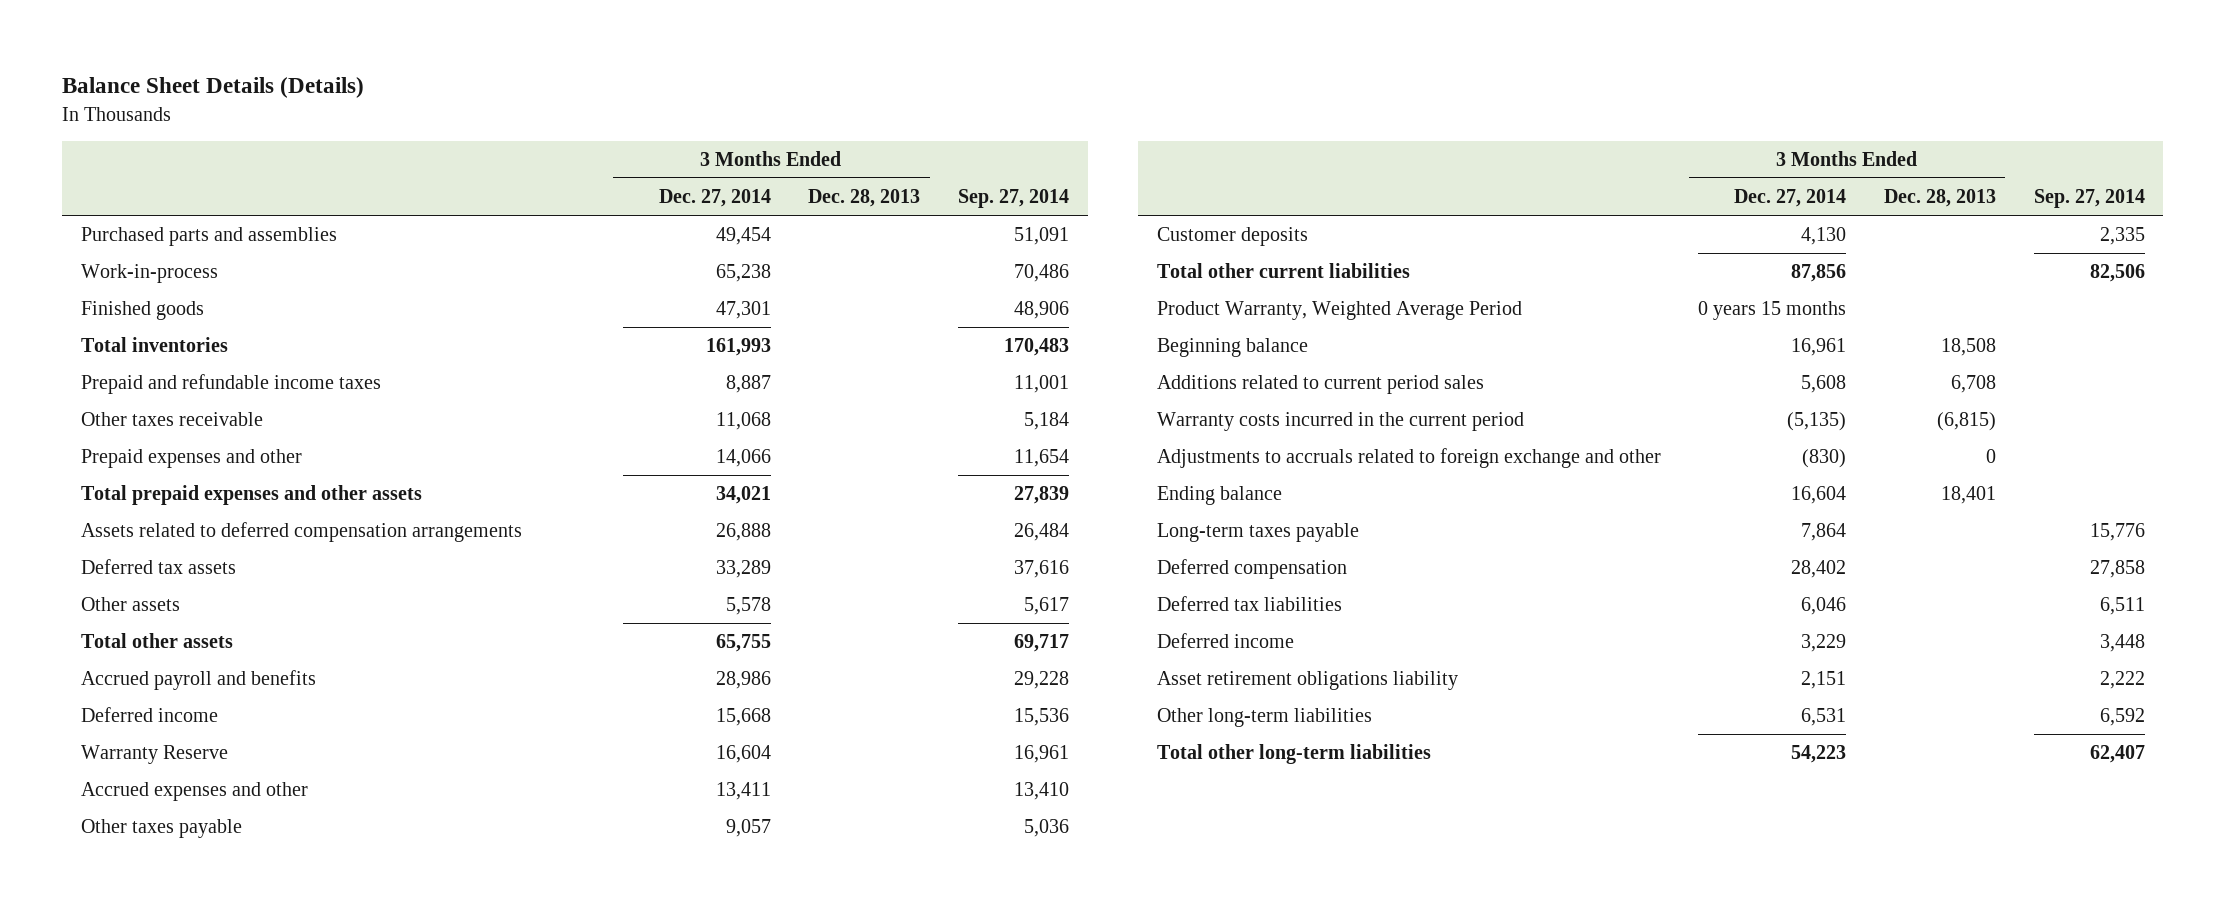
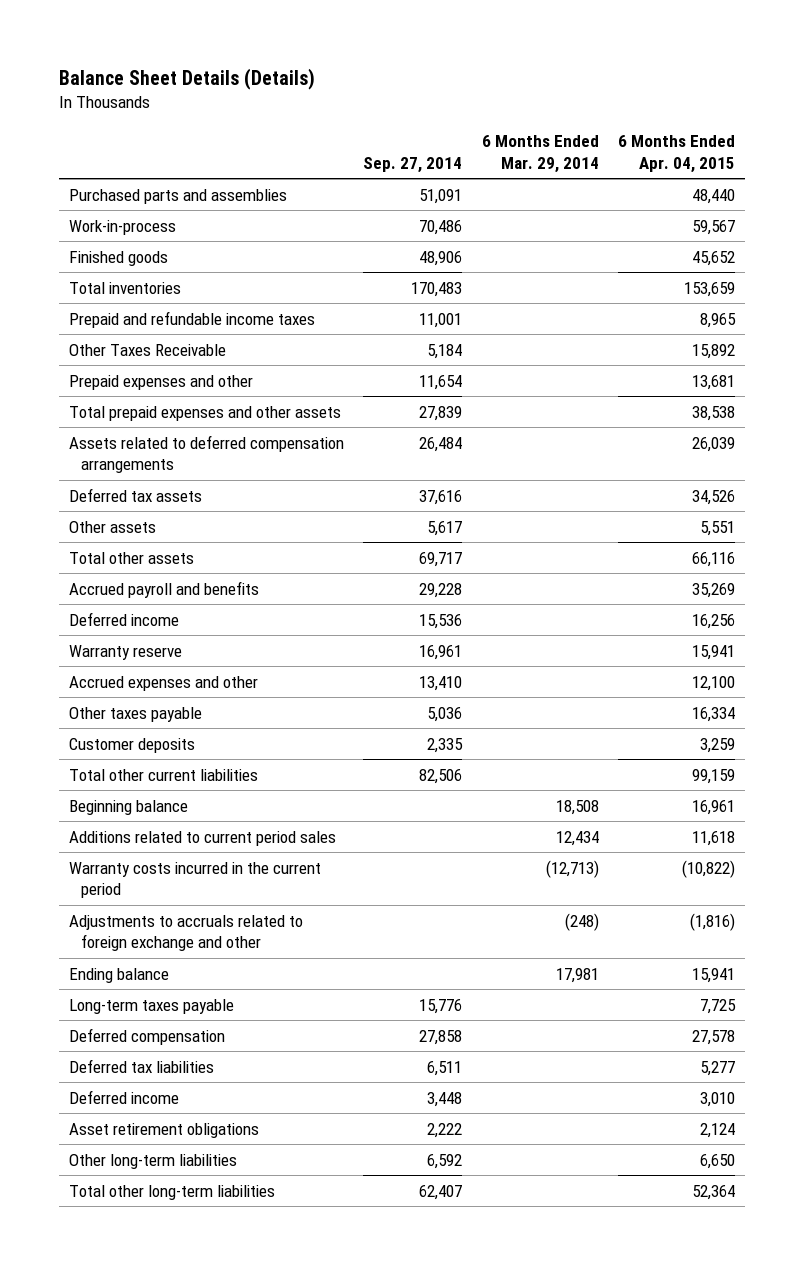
- | 3 Months Ended Dec. 27, 2014 | 3 Months Ended Dec. 28, 2013 | Sep. 27, 2014
+ | Sep. 27, 2014 | 6 Months Ended Mar. 29, 2014 | 6 Months Ended Apr. 04, 2015
- Other taxes receivable | 11,068 | | 5,184
+ Other Taxes Receivable | 5,184 | | 15,892
- Warranty Reserve | 16,604 | | 16,961
+ Warranty reserve | 16,961 | | 15,941
- Product Warranty, Weighted Average Period | 0 years 15 months | |
- Asset retirement obligations liability | 2,151 | | 2,222
+ Asset retirement obligations | 2,222 | | 2,124

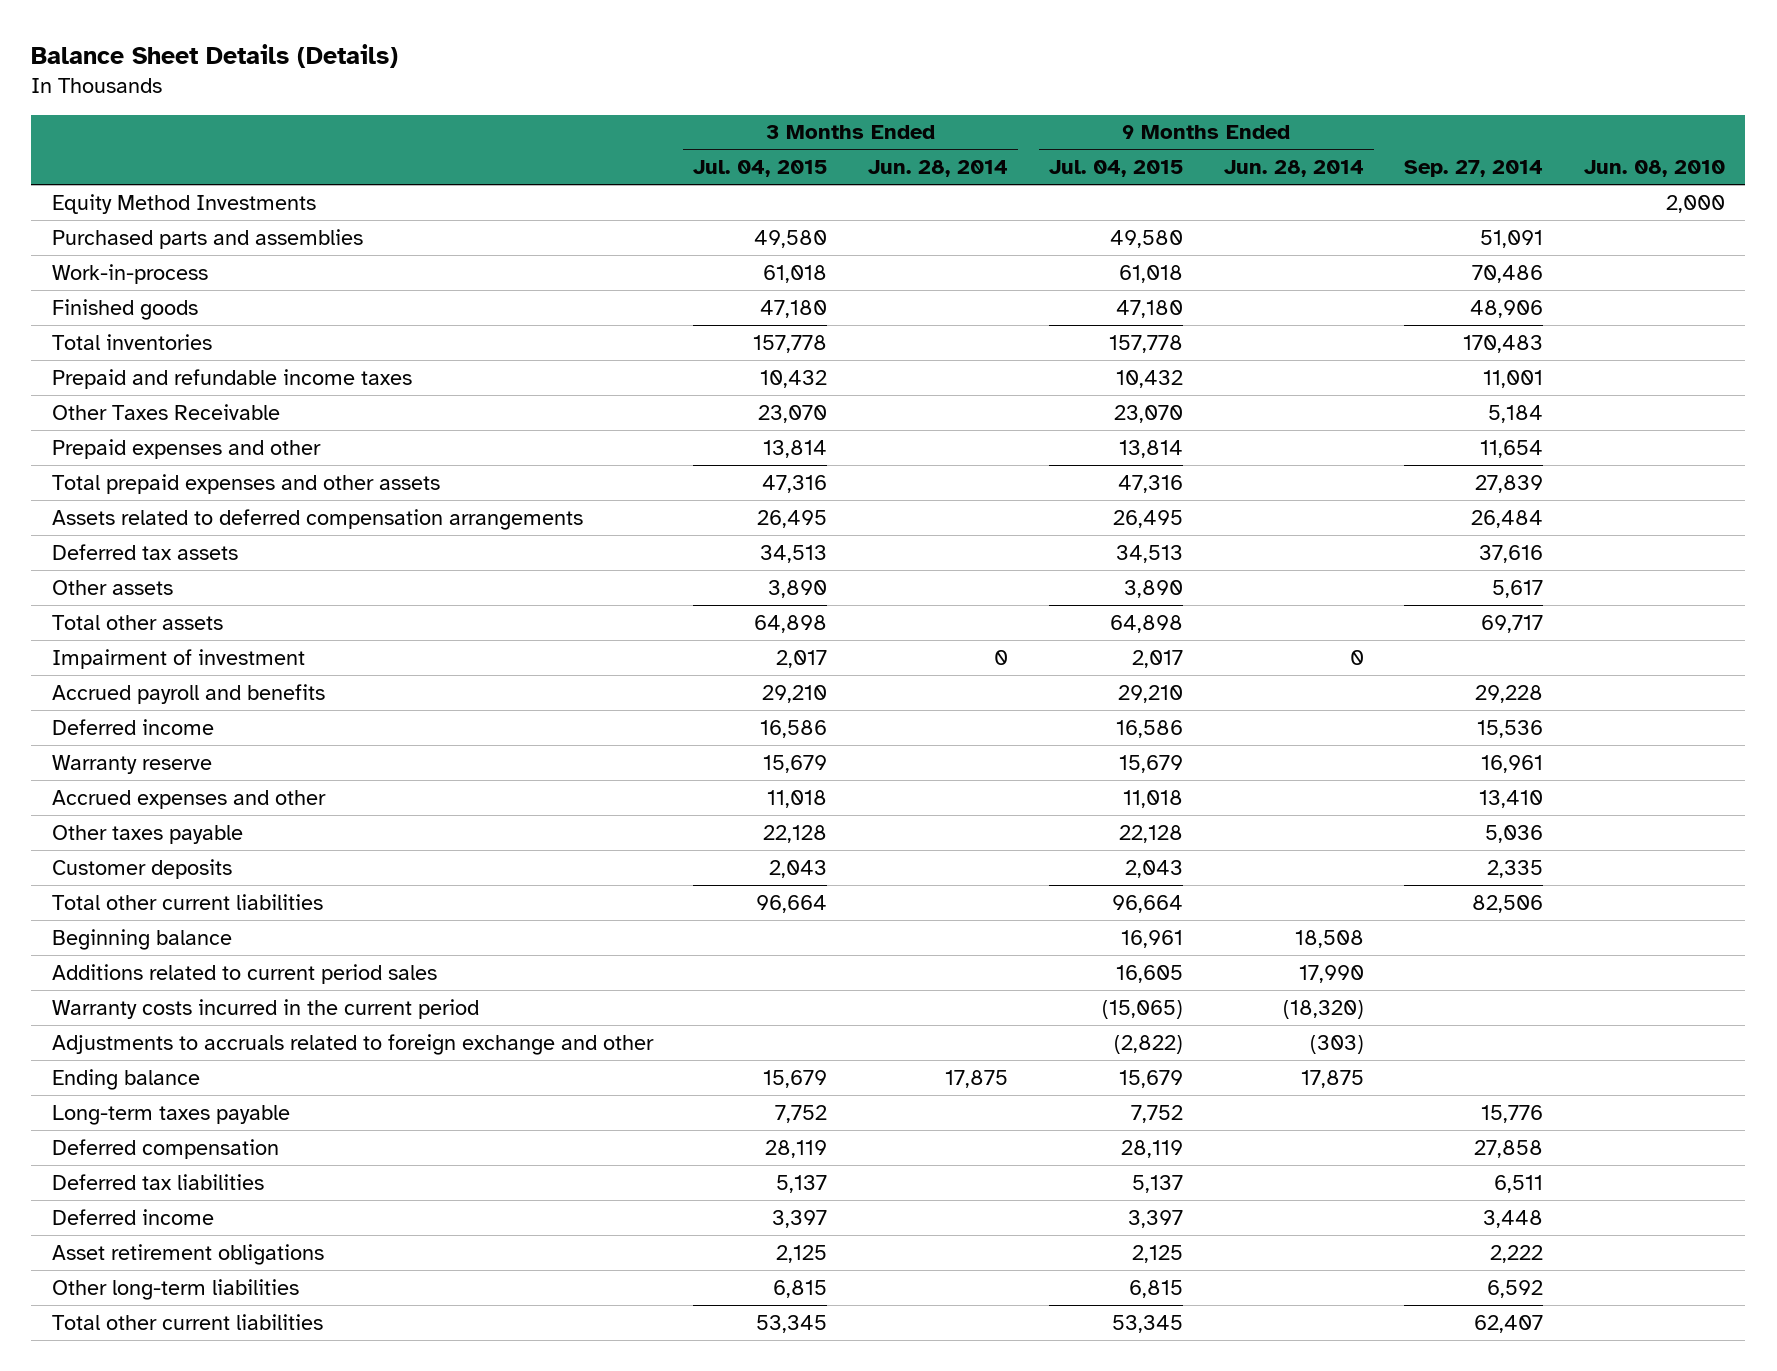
- | Sep. 27, 2014 | 6 Months Ended Mar. 29, 2014 | 6 Months Ended Apr. 04, 2015
+ | 3 Months Ended Jul. 04, 2015 | 3 Months Ended Jun. 28, 2014 | 9 Months Ended Jul. 04, 2015 | 9 Months Ended Jun. 28, 2014 | Sep. 27, 2014 | Jun. 08, 2010
+ Equity Method Investments | | | | | | 2,000
+ Impairment of investment | 2,017 | 0 | 2,017 | 0 | |
- Total other long-term liabilities | 62,407 | | 52,364
+ Total other current liabilities | 53,345 | | 53,345 | | 62,407 |

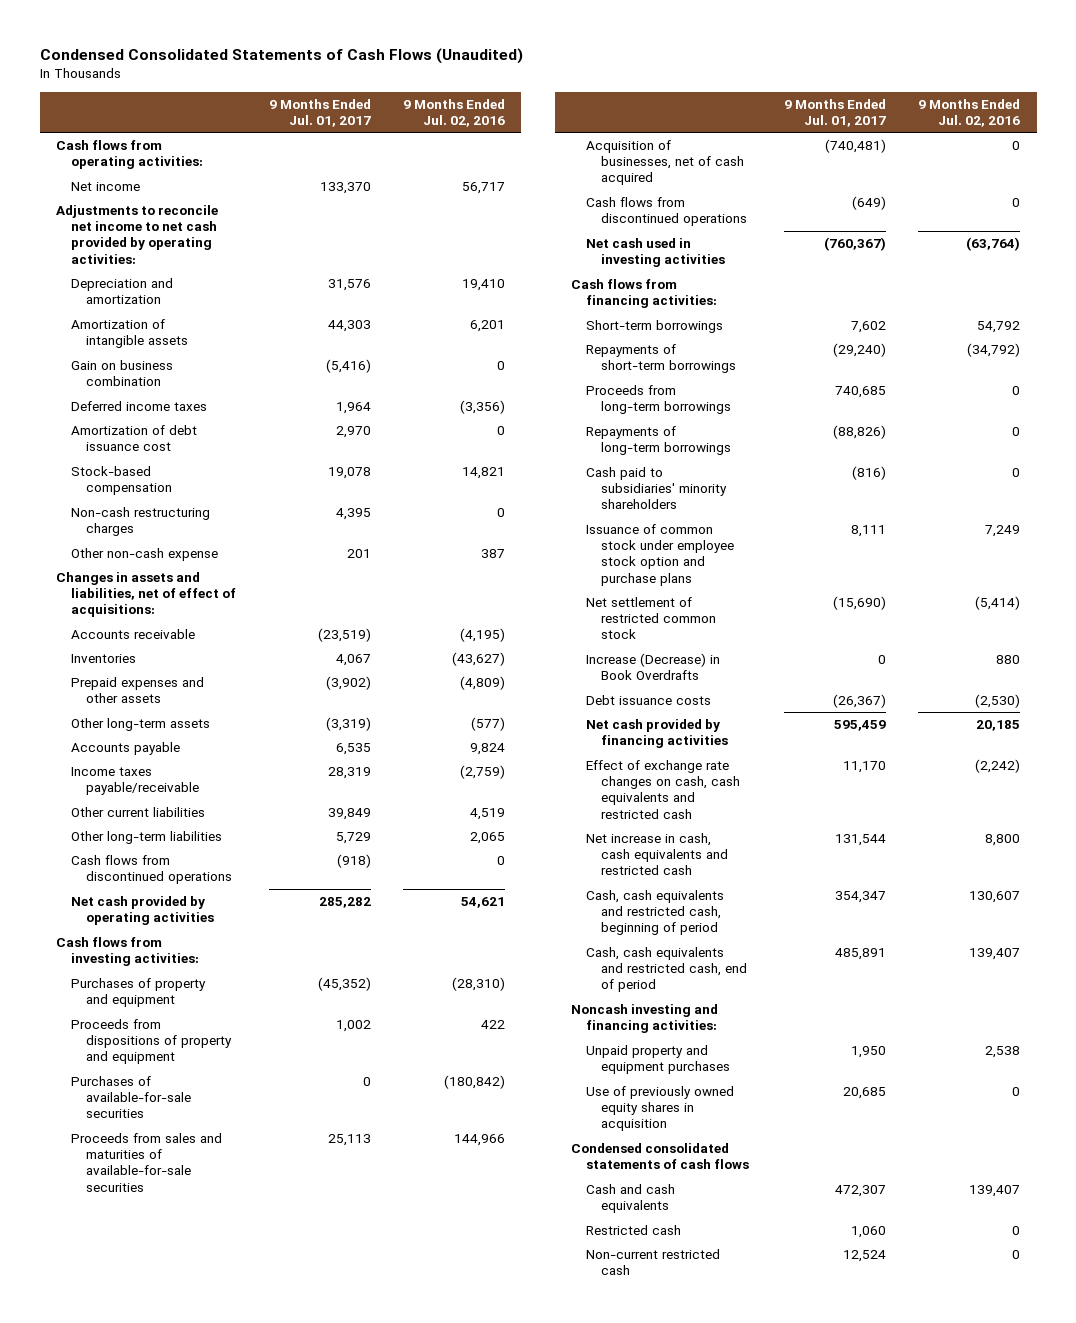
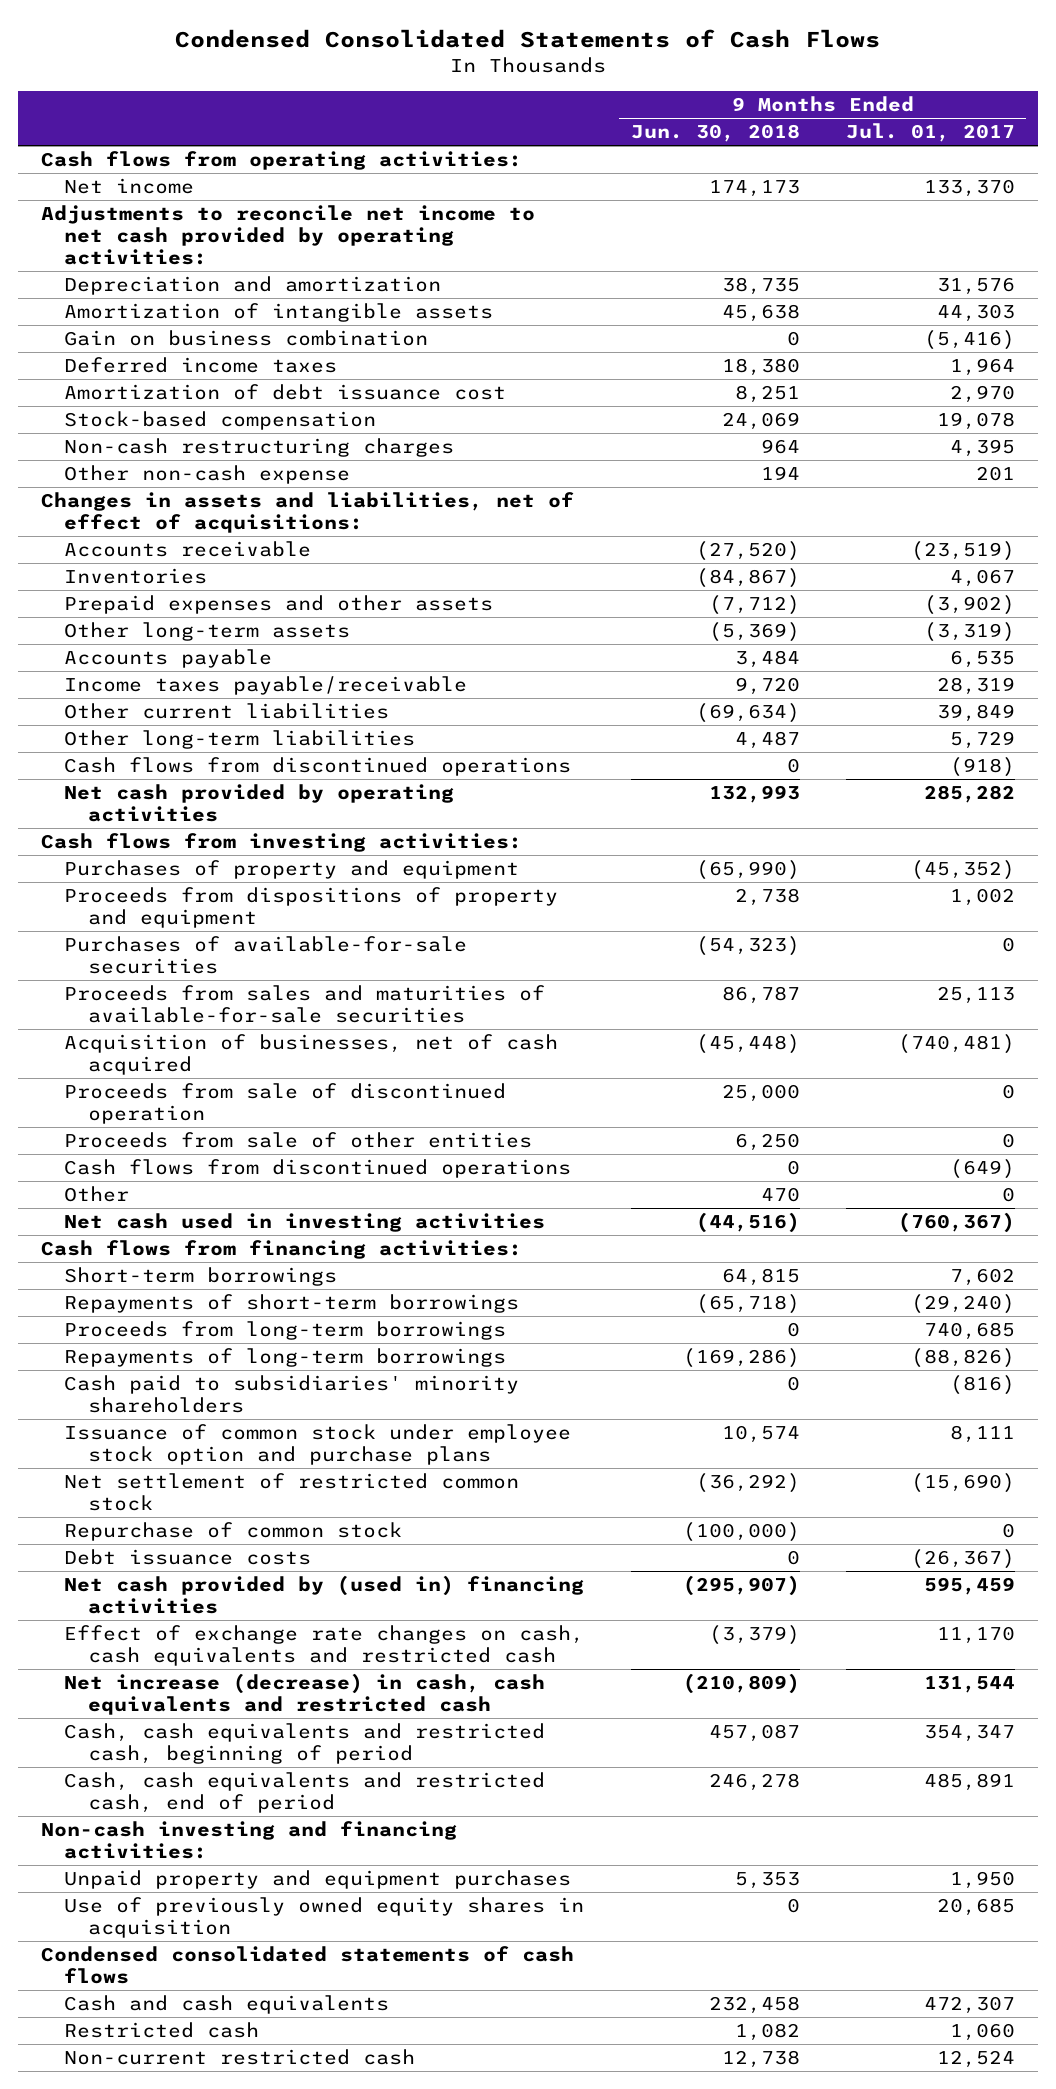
- Condensed Consolidated Statements of Cash Flows (Unaudited)
+ Condensed Consolidated Statements of Cash Flows
- | 9 Months Ended Jul. 01, 2017 | 9 Months Ended Jul. 02, 2016
+ | 9 Months Ended Jun. 30, 2018 | 9 Months Ended Jul. 01, 2017
+ Proceeds from sale of discontinued operation | 25,000 | 0
+ Proceeds from sale of other entities | 6,250 | 0
+ Other | 470 | 0
- Increase (Decrease) in Book Overdrafts | 0 | 880
+ Repurchase of common stock | (100,000) | 0
- Net cash provided by financing activities | 595,459 | 20,185
+ Net cash provided by (used in) financing activities | (295,907) | 595,459
- Net increase in cash, cash equivalents and restricted cash | 131,544 | 8,800
+ Net increase (decrease) in cash, cash equivalents and restricted cash | (210,809) | 131,544
- Noncash investing and financing activities:
+ Non-cash investing and financing activities:

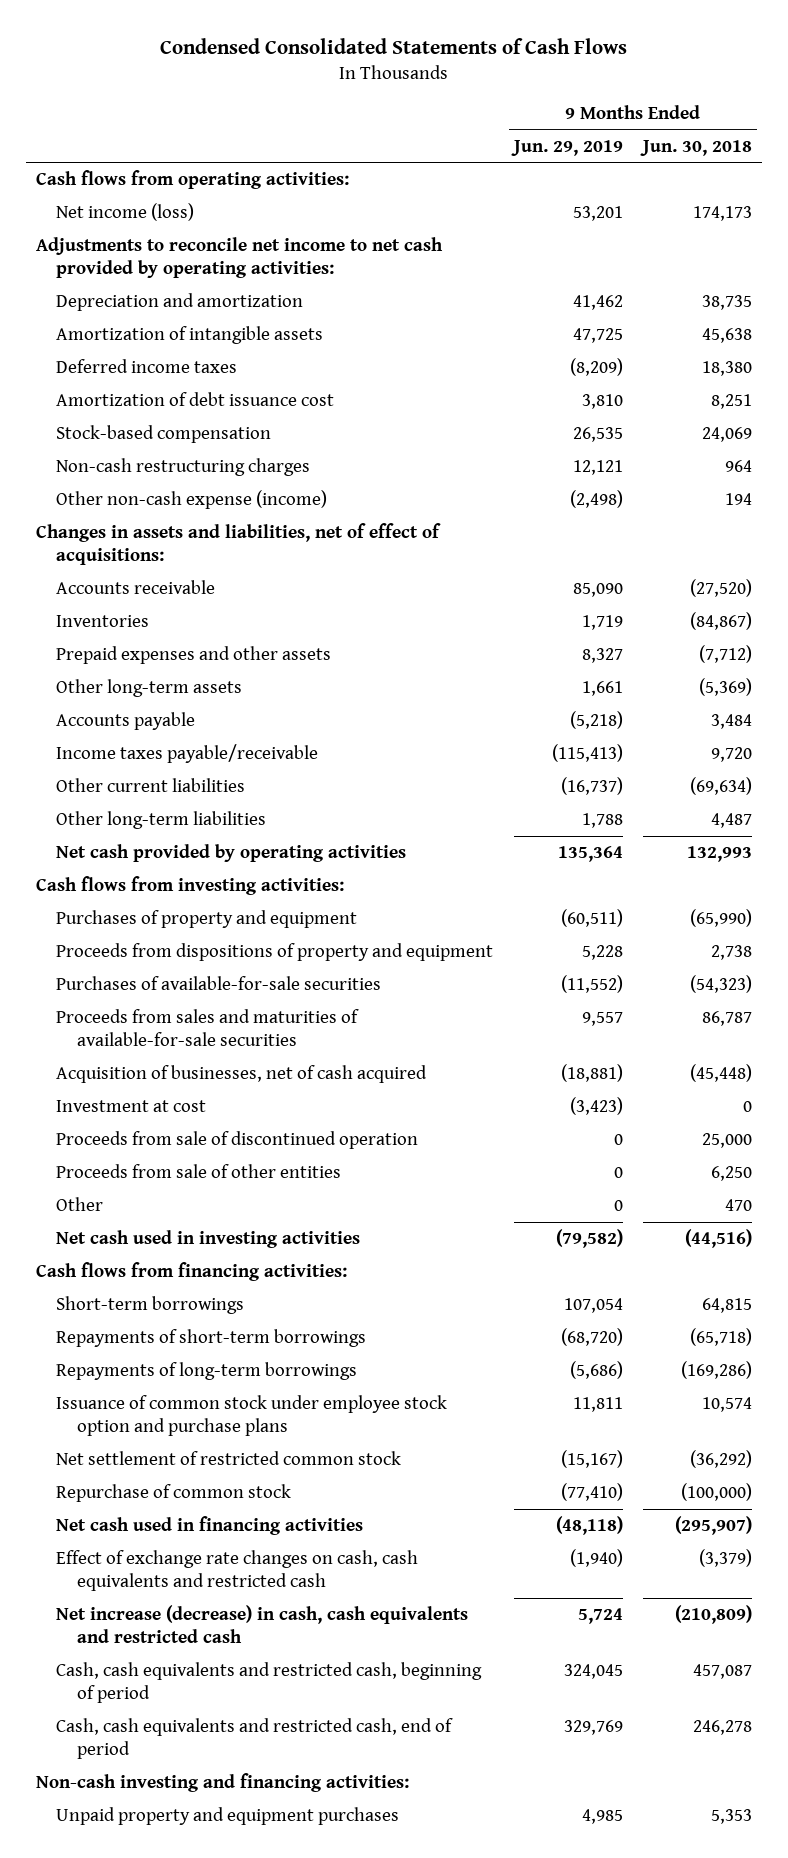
- | 9 Months Ended Jun. 30, 2018 | 9 Months Ended Jul. 01, 2017
+ | 9 Months Ended Jun. 29, 2019 | 9 Months Ended Jun. 30, 2018
- Net income | 174,173 | 133,370
+ Net income (loss) | 53,201 | 174,173
- Gain on business combination | 0 | (5,416)
- Other non-cash expense | 194 | 201
+ Other non-cash expense (income) | (2,498) | 194
- Cash flows from discontinued operations | 0 | (918)
+ Investment at cost | (3,423) | 0
- Cash flows from discontinued operations | 0 | (649)
- Proceeds from long-term borrowings | 0 | 740,685
- Cash paid to subsidiaries' minority shareholders | 0 | (816)
- Debt issuance costs | 0 | (26,367)
- Net cash provided by (used in) financing activities | (295,907) | 595,459
+ Net cash used in financing activities | (48,118) | (295,907)
- Use of previously owned equity shares in acquisition | 0 | 20,685
- Condensed consolidated statements of cash flows
- Cash and cash equivalents | 232,458 | 472,307
- Restricted cash | 1,082 | 1,060
- Non-current restricted cash | 12,738 | 12,524

